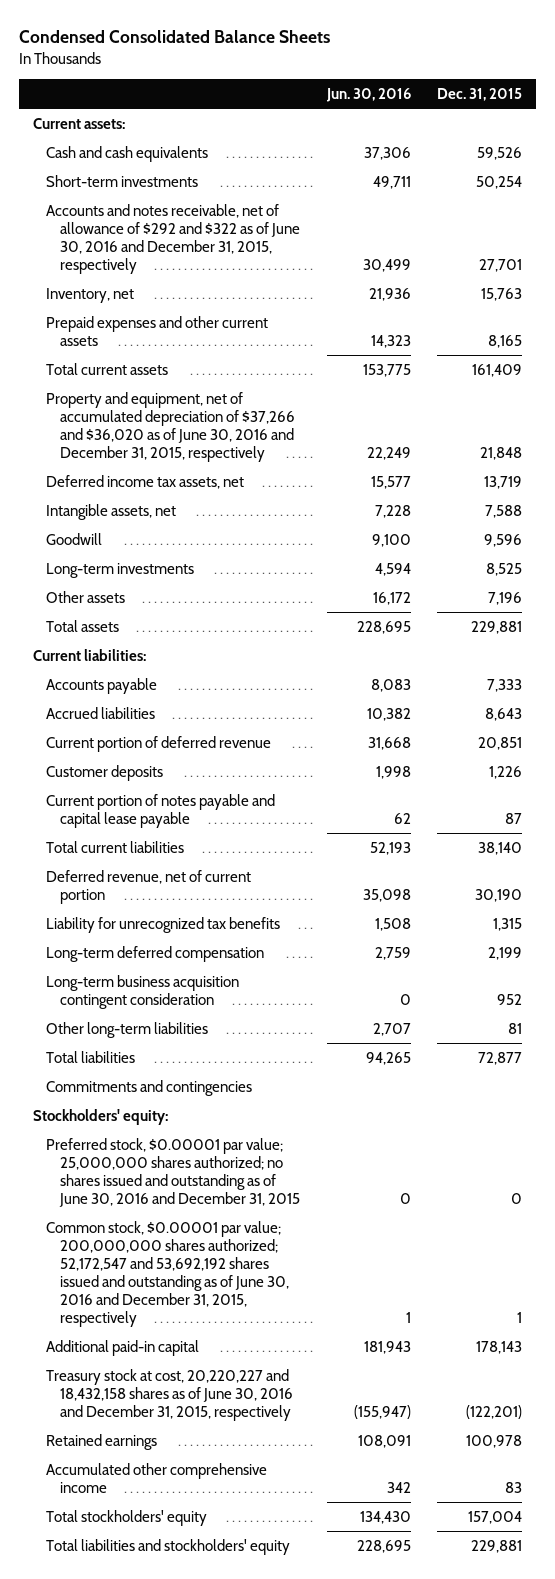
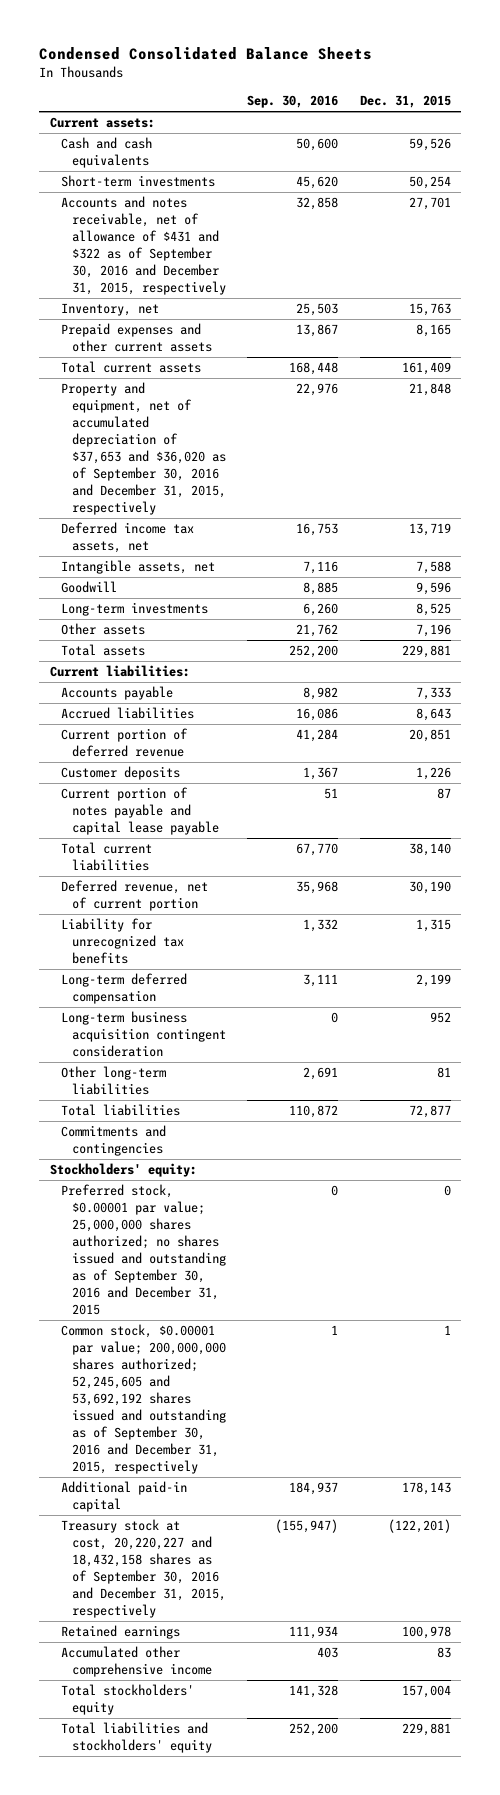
- | Jun. 30, 2016 | Dec. 31, 2015
+ | Sep. 30, 2016 | Dec. 31, 2015
- Accounts and notes receivable, net of allowance of $292 and $322 as of June 30, 2016 and December 31, 2015, respectively | 30,499 | 27,701
+ Accounts and notes receivable, net of allowance of $431 and $322 as of September 30, 2016 and December 31, 2015, respectively | 32,858 | 27,701
- Property and equipment, net of accumulated depreciation of $37,266 and $36,020 as of June 30, 2016 and December 31, 2015, respectively | 22,249 | 21,848
+ Property and equipment, net of accumulated depreciation of $37,653 and $36,020 as of September 30, 2016 and December 31, 2015, respectively | 22,976 | 21,848
- Preferred stock, $0.00001 par value; 25,000,000 shares authorized; no shares issued and outstanding as of June 30, 2016 and December 31, 2015 | 0 | 0
- Common stock, $0.00001 par value; 200,000,000 shares authorized; 52,172,547 and 53,692,192 shares issued and outstanding as of June 30, 2016 and December 31, 2015, respectively | 1 | 1
+ Preferred stock, $0.00001 par value; 25,000,000 shares authorized; no shares issued and outstanding as of September 30, 2016 and December 31, 2015 | 0 | 0
+ Common stock, $0.00001 par value; 200,000,000 shares authorized; 52,245,605 and 53,692,192 shares issued and outstanding as of September 30, 2016 and December 31, 2015, respectively | 1 | 1
- Treasury stock at cost, 20,220,227 and 18,432,158 shares as of June 30, 2016 and December 31, 2015, respectively | (155,947) | (122,201)
+ Treasury stock at cost, 20,220,227 and 18,432,158 shares as of September 30, 2016 and December 31, 2015, respectively | (155,947) | (122,201)

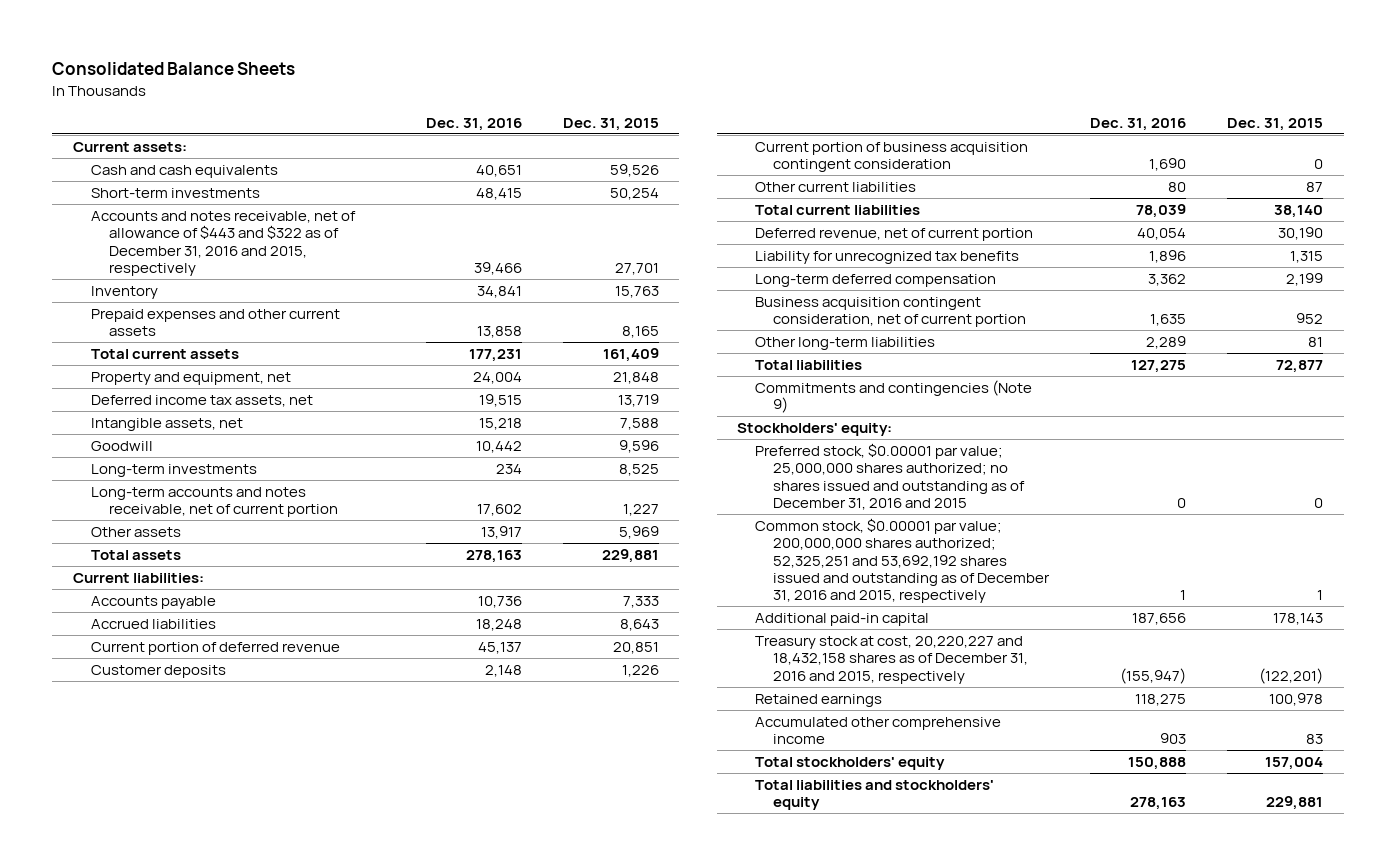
- Condensed Consolidated Balance Sheets
+ Consolidated Balance Sheets
- | Sep. 30, 2016 | Dec. 31, 2015
+ | Dec. 31, 2016 | Dec. 31, 2015
- Accounts and notes receivable, net of allowance of $431 and $322 as of September 30, 2016 and December 31, 2015, respectively | 32,858 | 27,701
- Inventory, net | 25,503 | 15,763
+ Accounts and notes receivable, net of allowance of $443 and $322 as of December 31, 2016 and 2015, respectively | 39,466 | 27,701
+ Inventory | 34,841 | 15,763
- Property and equipment, net of accumulated depreciation of $37,653 and $36,020 as of September 30, 2016 and December 31, 2015, respectively | 22,976 | 21,848
+ Property and equipment, net | 24,004 | 21,848
- Other assets | 21,762 | 7,196
+ Long-term accounts and notes receivable, net of current portion | 17,602 | 1,227
+ Other assets | 13,917 | 5,969
- Current portion of notes payable and capital lease payable | 51 | 87
+ Current portion of business acquisition contingent consideration | 1,690 | 0
+ Other current liabilities | 80 | 87
- Long-term business acquisition contingent consideration | 0 | 952
+ Business acquisition contingent consideration, net of current portion | 1,635 | 952
- Commitments and contingencies
+ Commitments and contingencies (Note 9)
- Preferred stock, $0.00001 par value; 25,000,000 shares authorized; no shares issued and outstanding as of September 30, 2016 and December 31, 2015 | 0 | 0
- Common stock, $0.00001 par value; 200,000,000 shares authorized; 52,245,605 and 53,692,192 shares issued and outstanding as of September 30, 2016 and December 31, 2015, respectively | 1 | 1
+ Preferred stock, $0.00001 par value; 25,000,000 shares authorized; no shares issued and outstanding as of December 31, 2016 and 2015 | 0 | 0
+ Common stock, $0.00001 par value; 200,000,000 shares authorized; 52,325,251 and 53,692,192 shares issued and outstanding as of December 31, 2016 and 2015, respectively | 1 | 1
- Treasury stock at cost, 20,220,227 and 18,432,158 shares as of September 30, 2016 and December 31, 2015, respectively | (155,947) | (122,201)
+ Treasury stock at cost, 20,220,227 and 18,432,158 shares as of December 31, 2016 and 2015, respectively | (155,947) | (122,201)

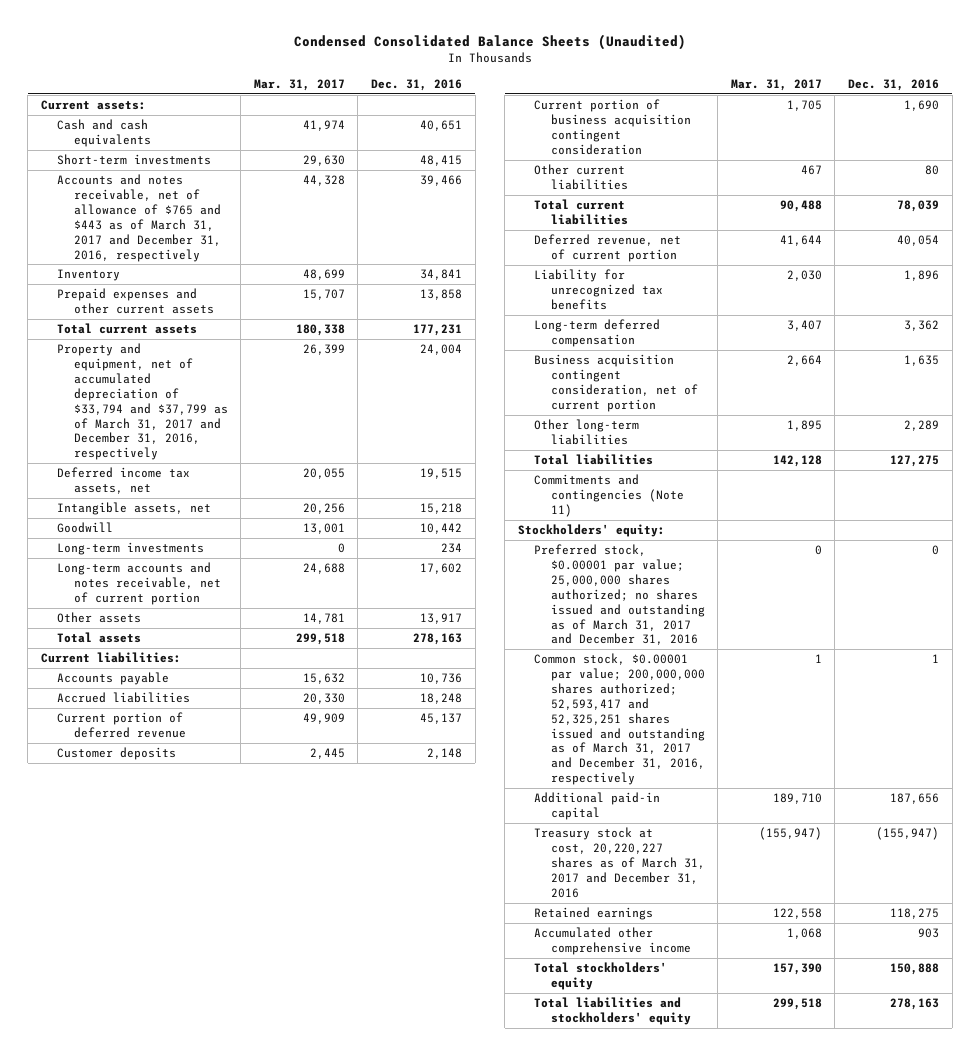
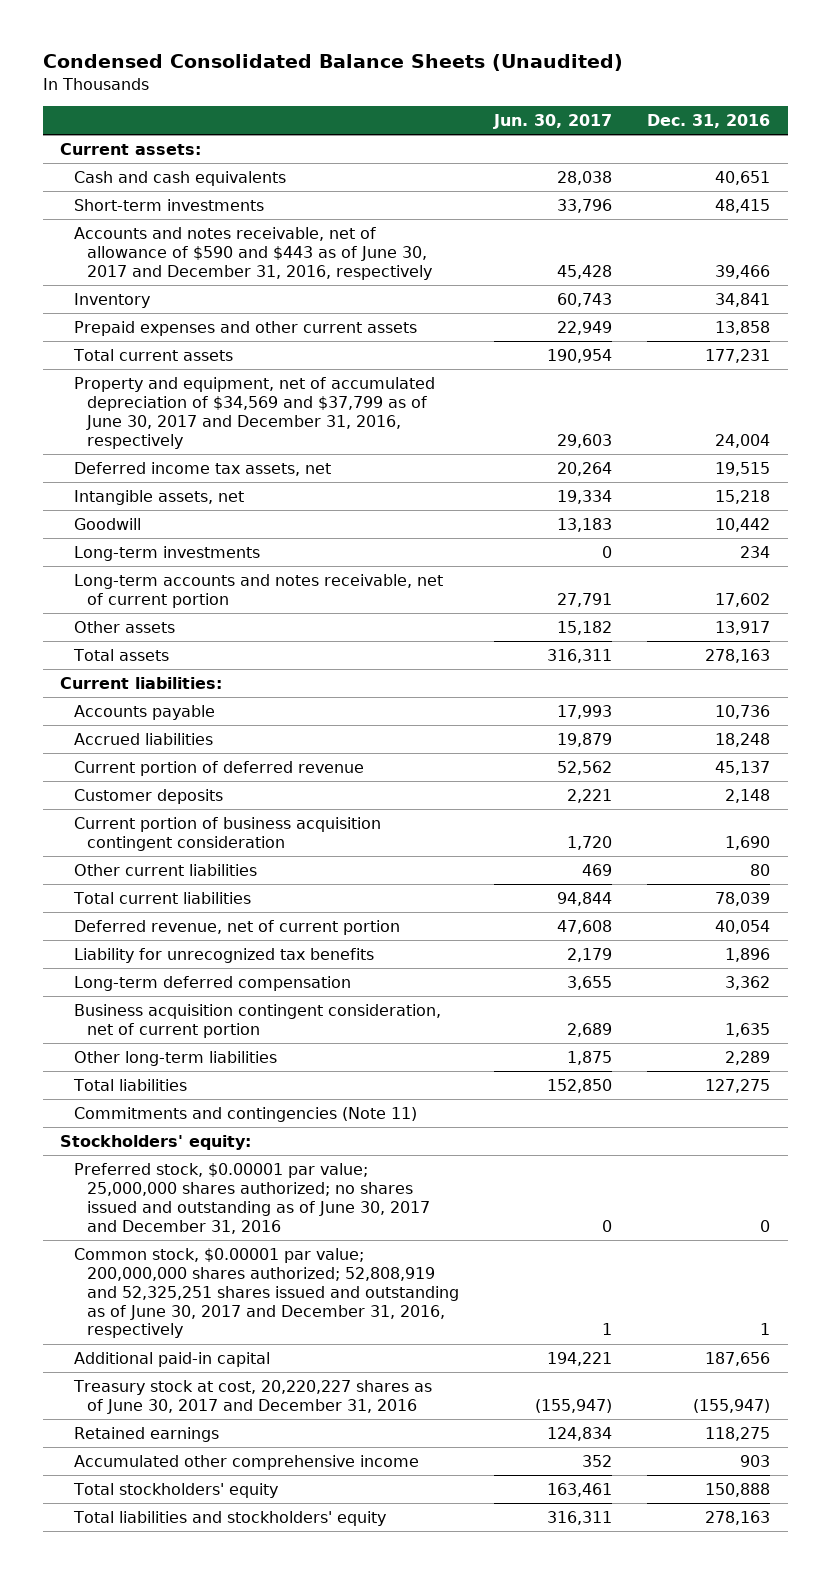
- | Mar. 31, 2017 | Dec. 31, 2016
+ | Jun. 30, 2017 | Dec. 31, 2016
- Accounts and notes receivable, net of allowance of $765 and $443 as of March 31, 2017 and December 31, 2016, respectively | 44,328 | 39,466
+ Accounts and notes receivable, net of allowance of $590 and $443 as of June 30, 2017 and December 31, 2016, respectively | 45,428 | 39,466
- Property and equipment, net of accumulated depreciation of $33,794 and $37,799 as of March 31, 2017 and December 31, 2016, respectively | 26,399 | 24,004
+ Property and equipment, net of accumulated depreciation of $34,569 and $37,799 as of June 30, 2017 and December 31, 2016, respectively | 29,603 | 24,004
- Preferred stock, $0.00001 par value; 25,000,000 shares authorized; no shares issued and outstanding as of March 31, 2017 and December 31, 2016 | 0 | 0
- Common stock, $0.00001 par value; 200,000,000 shares authorized; 52,593,417 and 52,325,251 shares issued and outstanding as of March 31, 2017 and December 31, 2016, respectively | 1 | 1
+ Preferred stock, $0.00001 par value; 25,000,000 shares authorized; no shares issued and outstanding as of June 30, 2017 and December 31, 2016 | 0 | 0
+ Common stock, $0.00001 par value; 200,000,000 shares authorized; 52,808,919 and 52,325,251 shares issued and outstanding as of June 30, 2017 and December 31, 2016, respectively | 1 | 1
- Treasury stock at cost, 20,220,227 shares as of March 31, 2017 and December 31, 2016 | (155,947) | (155,947)
+ Treasury stock at cost, 20,220,227 shares as of June 30, 2017 and December 31, 2016 | (155,947) | (155,947)

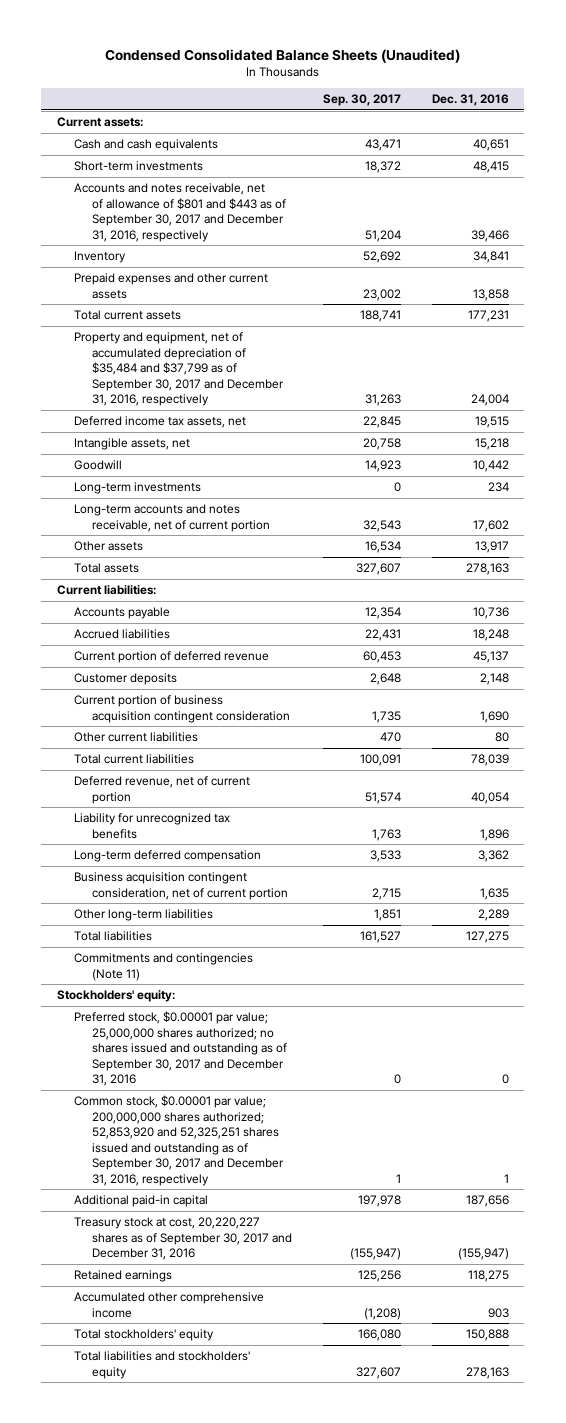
- | Jun. 30, 2017 | Dec. 31, 2016
+ | Sep. 30, 2017 | Dec. 31, 2016
- Accounts and notes receivable, net of allowance of $590 and $443 as of June 30, 2017 and December 31, 2016, respectively | 45,428 | 39,466
+ Accounts and notes receivable, net of allowance of $801 and $443 as of September 30, 2017 and December 31, 2016, respectively | 51,204 | 39,466
- Property and equipment, net of accumulated depreciation of $34,569 and $37,799 as of June 30, 2017 and December 31, 2016, respectively | 29,603 | 24,004
+ Property and equipment, net of accumulated depreciation of $35,484 and $37,799 as of September 30, 2017 and December 31, 2016, respectively | 31,263 | 24,004
- Preferred stock, $0.00001 par value; 25,000,000 shares authorized; no shares issued and outstanding as of June 30, 2017 and December 31, 2016 | 0 | 0
- Common stock, $0.00001 par value; 200,000,000 shares authorized; 52,808,919 and 52,325,251 shares issued and outstanding as of June 30, 2017 and December 31, 2016, respectively | 1 | 1
+ Preferred stock, $0.00001 par value; 25,000,000 shares authorized; no shares issued and outstanding as of September 30, 2017 and December 31, 2016 | 0 | 0
+ Common stock, $0.00001 par value; 200,000,000 shares authorized; 52,853,920 and 52,325,251 shares issued and outstanding as of September 30, 2017 and December 31, 2016, respectively | 1 | 1
- Treasury stock at cost, 20,220,227 shares as of June 30, 2017 and December 31, 2016 | (155,947) | (155,947)
+ Treasury stock at cost, 20,220,227 shares as of September 30, 2017 and December 31, 2016 | (155,947) | (155,947)

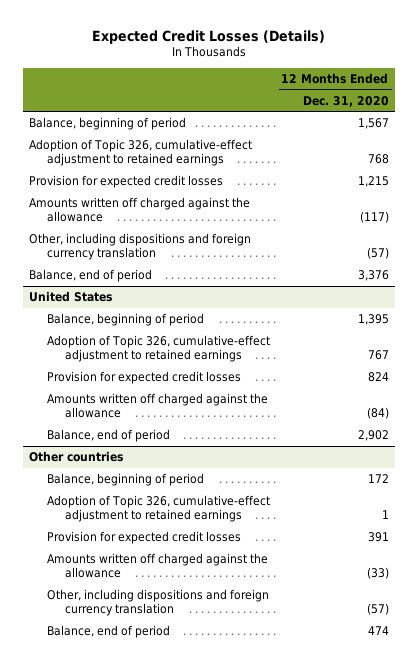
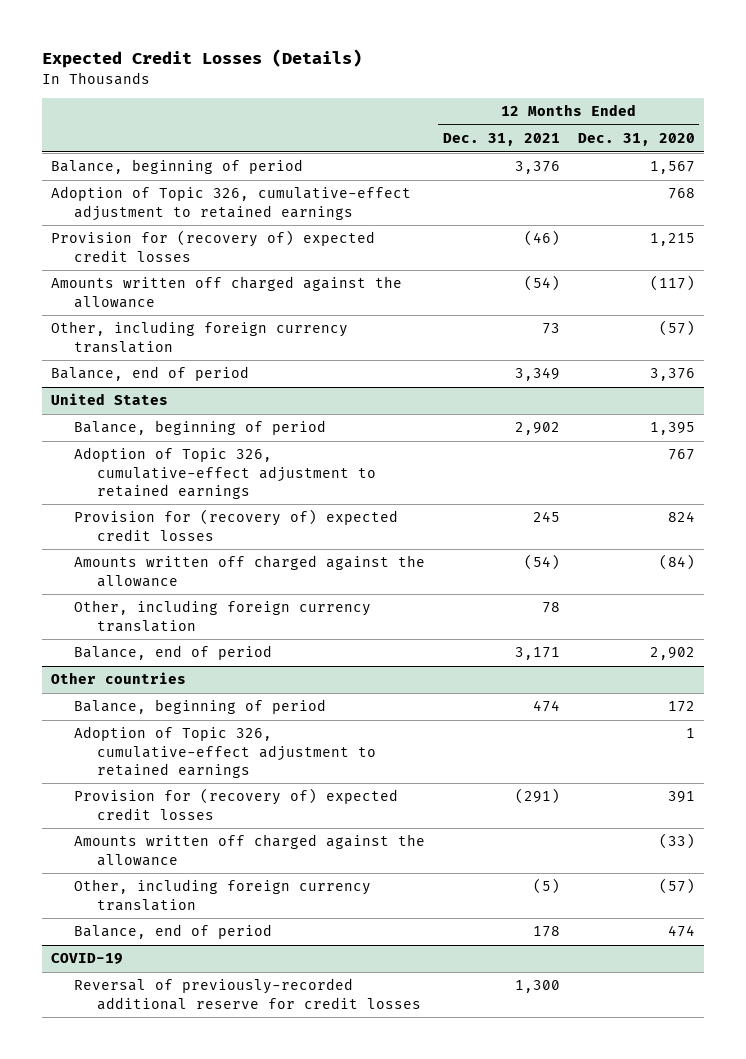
- | 12 Months Ended Dec. 31, 2020
+ | 12 Months Ended Dec. 31, 2021 | 12 Months Ended Dec. 31, 2020
- Provision for expected credit losses | 1,215
+ Provision for (recovery of) expected credit losses | (46) | 1,215
- Other, including dispositions and foreign currency translation | (57)
+ Other, including foreign currency translation | 73 | (57)
@ United States
- Provision for expected credit losses | 824
+ Provision for (recovery of) expected credit losses | 245 | 824
+ Other, including foreign currency translation | 78 |
@ Other countries
- Provision for expected credit losses | 391
+ Provision for (recovery of) expected credit losses | (291) | 391
- Other, including dispositions and foreign currency translation | (57)
+ Other, including foreign currency translation | (5) | (57)
+ COVID-19
+ Reversal of previously-recorded additional reserve for credit losses | 1,300 |

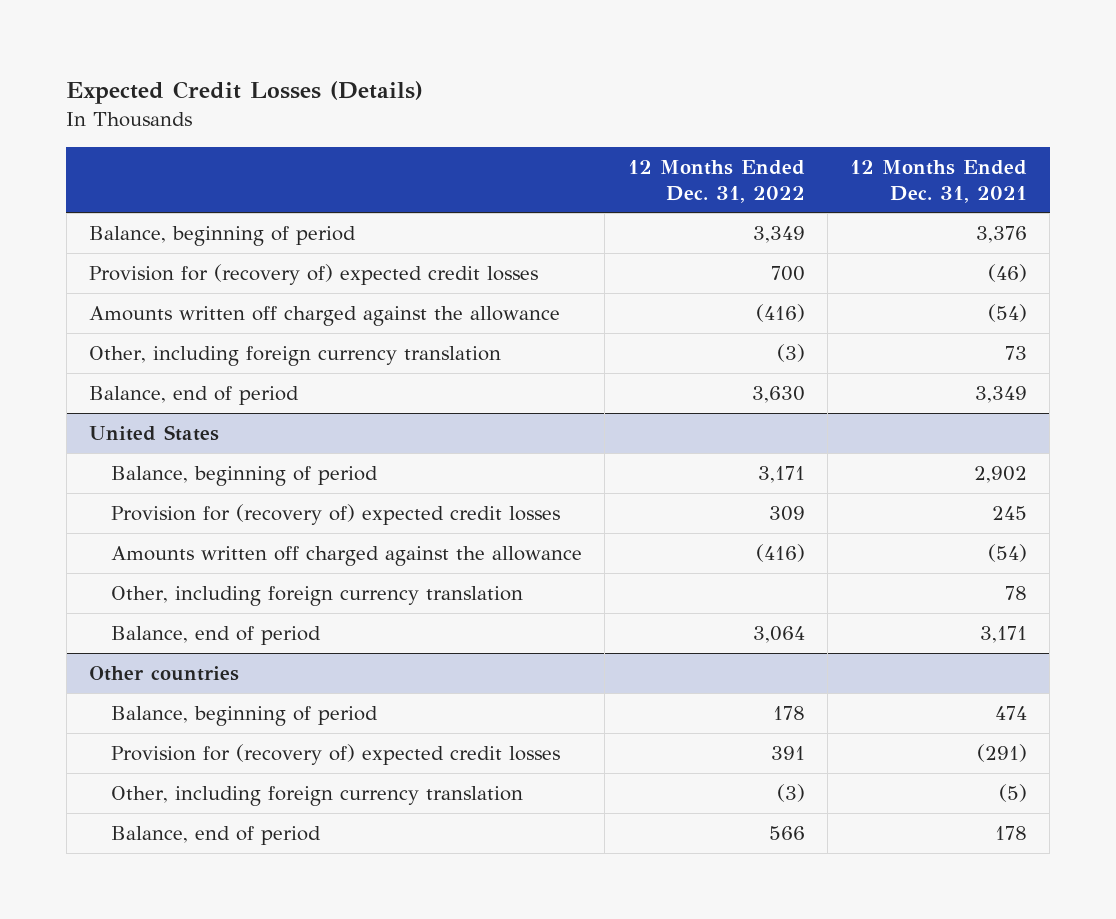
- | 12 Months Ended Dec. 31, 2021 | 12 Months Ended Dec. 31, 2020
+ | 12 Months Ended Dec. 31, 2022 | 12 Months Ended Dec. 31, 2021
- Adoption of Topic 326, cumulative-effect adjustment to retained earnings | | 768
@ United States
- Adoption of Topic 326, cumulative-effect adjustment to retained earnings | | 767
@ Other countries
- Adoption of Topic 326, cumulative-effect adjustment to retained earnings | | 1
- Amounts written off charged against the allowance | | (33)
- COVID-19
- Reversal of previously-recorded additional reserve for credit losses | 1,300 |

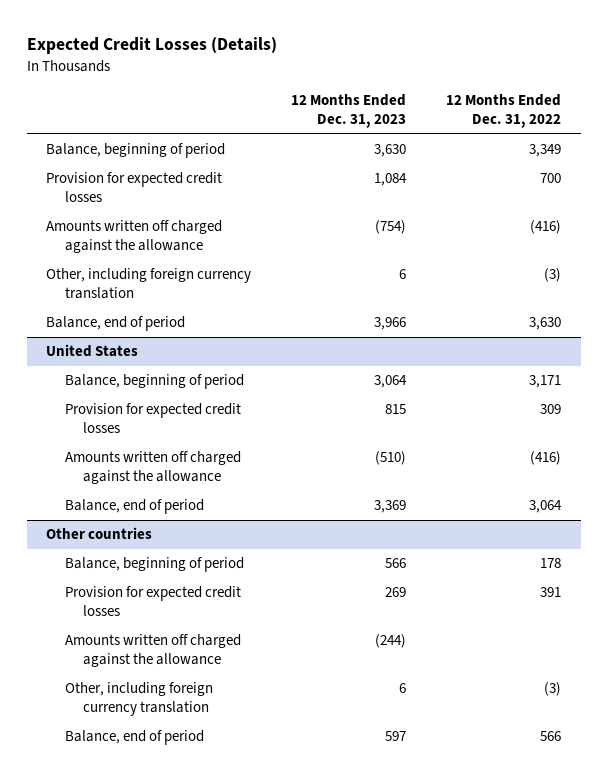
- | 12 Months Ended Dec. 31, 2022 | 12 Months Ended Dec. 31, 2021
+ | 12 Months Ended Dec. 31, 2023 | 12 Months Ended Dec. 31, 2022
- Provision for (recovery of) expected credit losses | 700 | (46)
+ Provision for expected credit losses | 1,084 | 700
@ United States
- Provision for (recovery of) expected credit losses | 309 | 245
+ Provision for expected credit losses | 815 | 309
- Other, including foreign currency translation | | 78
@ Other countries
- Provision for (recovery of) expected credit losses | 391 | (291)
+ Provision for expected credit losses | 269 | 391
+ Amounts written off charged against the allowance | (244) |

